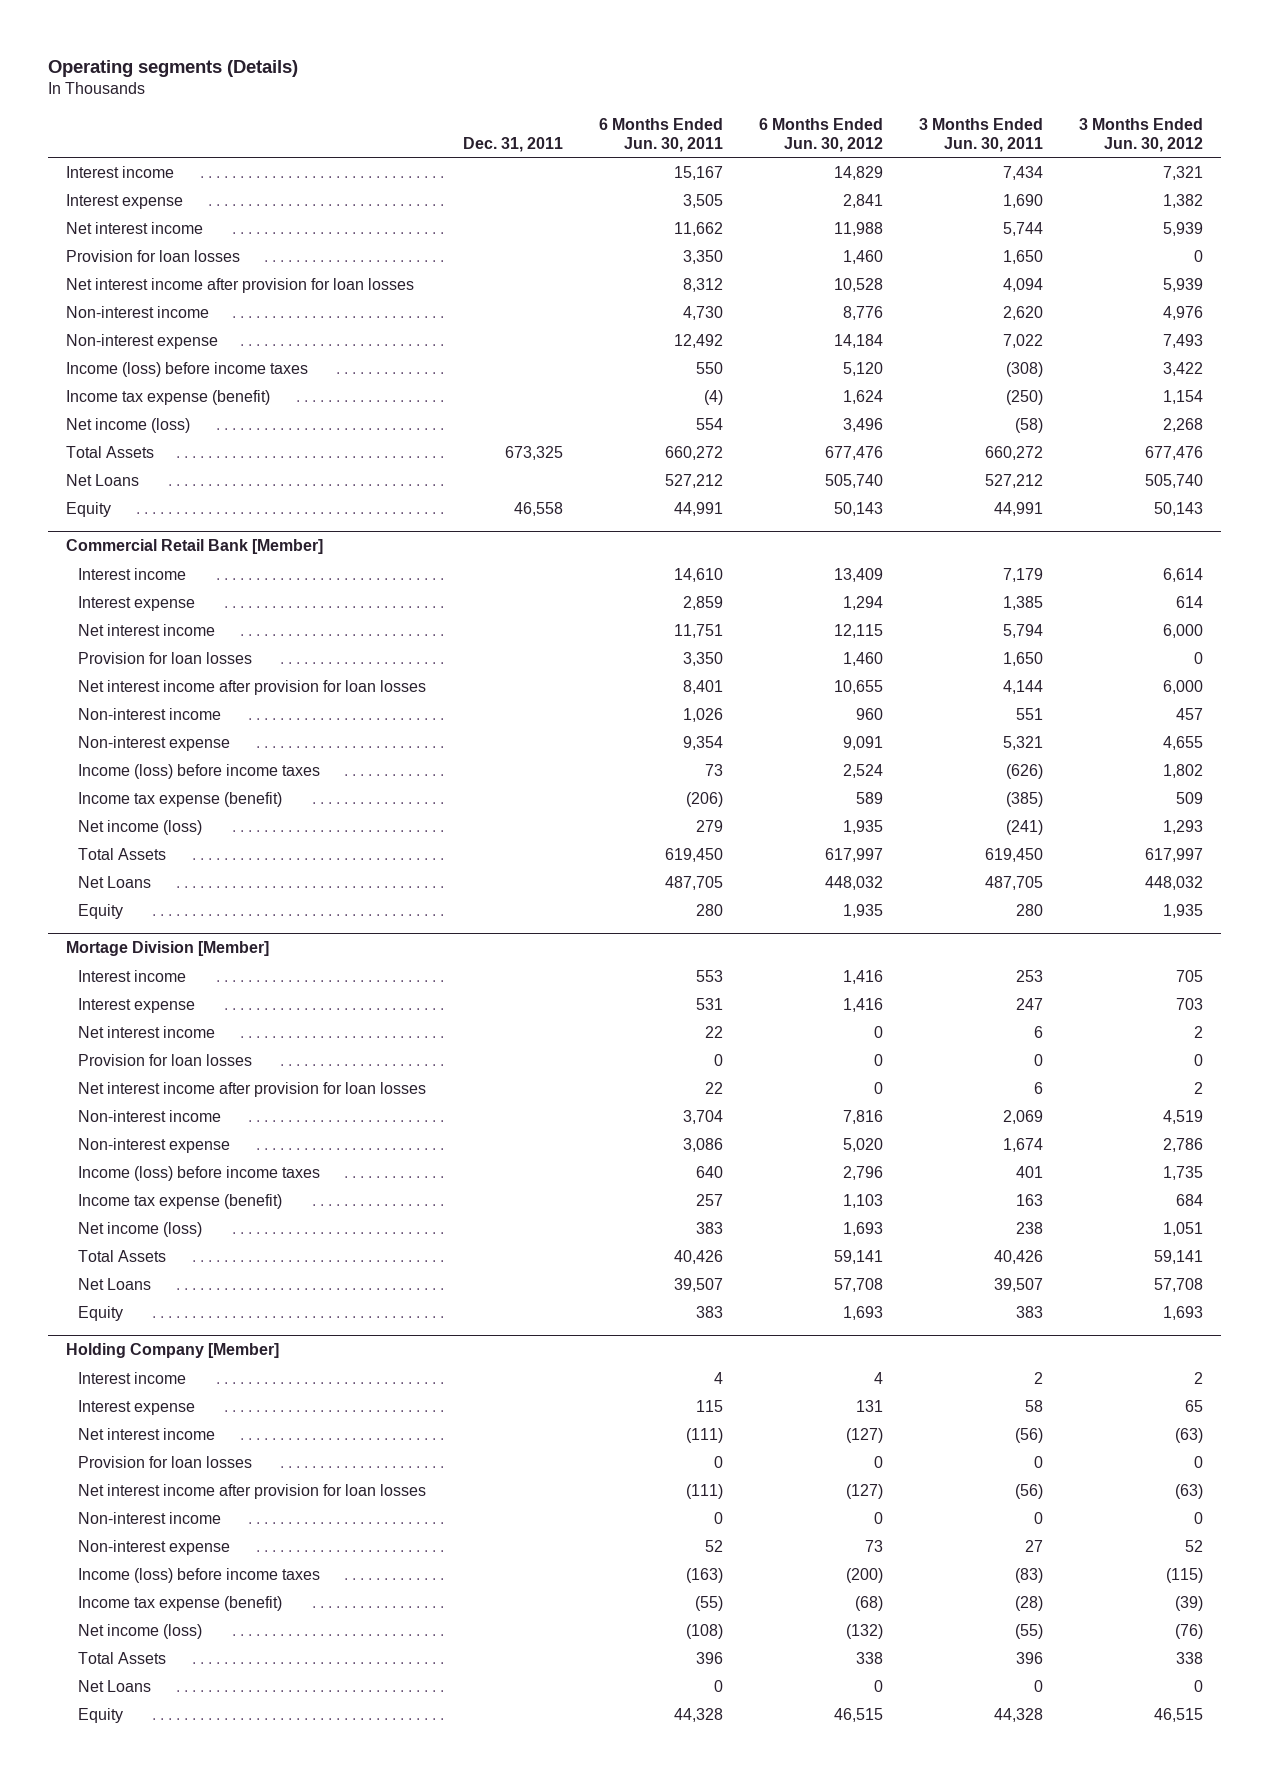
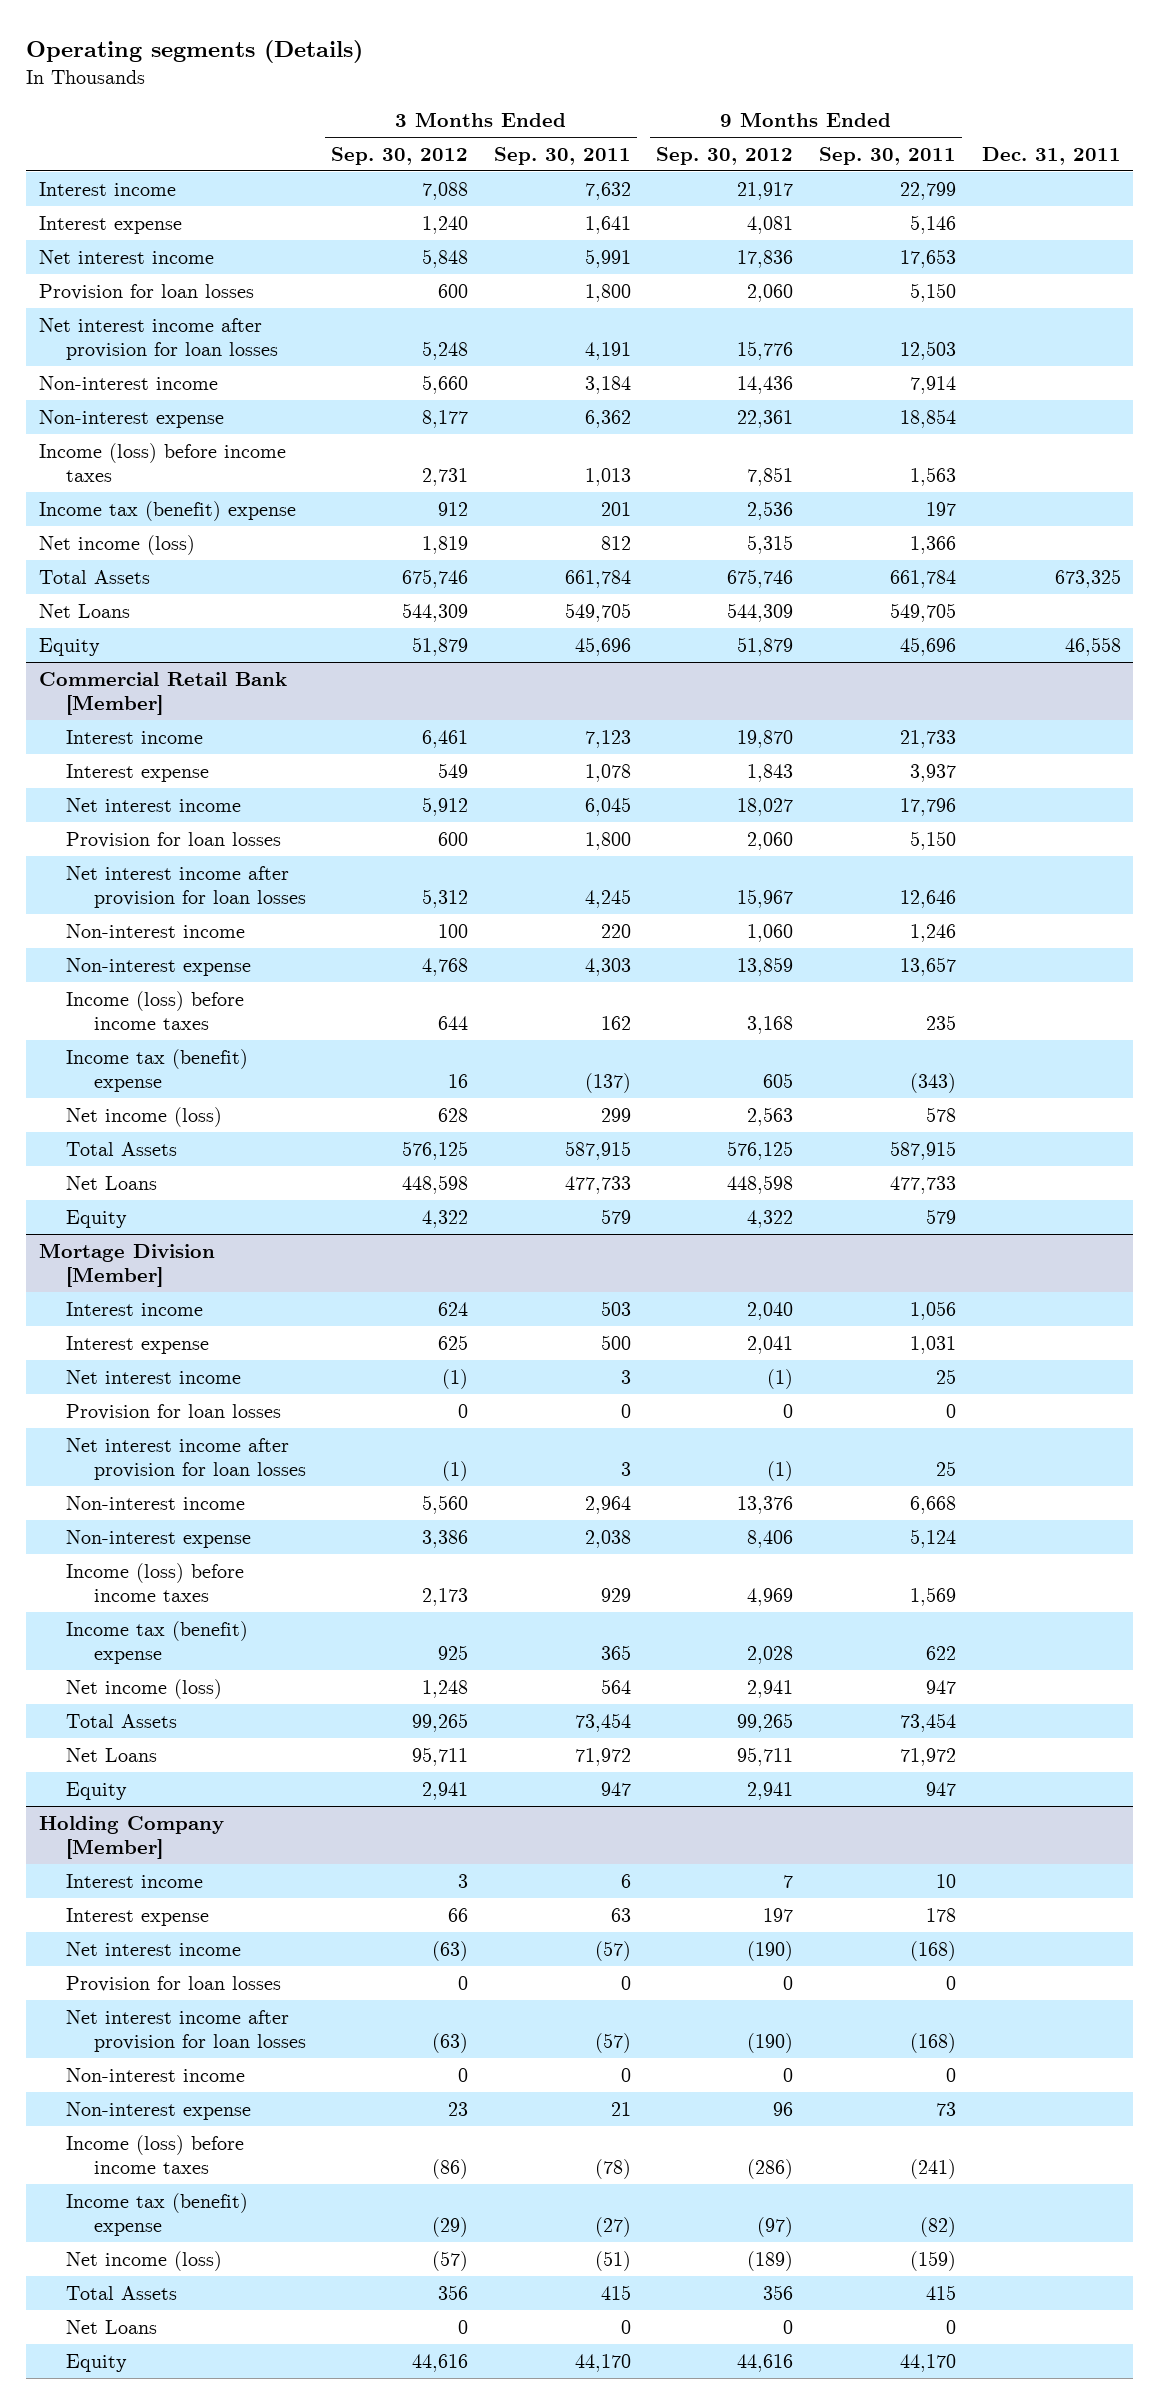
- | Dec. 31, 2011 | 6 Months Ended Jun. 30, 2011 | 6 Months Ended Jun. 30, 2012 | 3 Months Ended Jun. 30, 2011 | 3 Months Ended Jun. 30, 2012
+ | 3 Months Ended Sep. 30, 2012 | 3 Months Ended Sep. 30, 2011 | 9 Months Ended Sep. 30, 2012 | 9 Months Ended Sep. 30, 2011 | Dec. 31, 2011
- Income tax expense (benefit) | | (4) | 1,624 | (250) | 1,154
+ Income tax (benefit) expense | 912 | 201 | 2,536 | 197 |
@ Commercial Retail Bank [Member]
- Income tax expense (benefit) | | (206) | 589 | (385) | 509
+ Income tax (benefit) expense | 16 | (137) | 605 | (343) |
@ Mortage Division [Member]
- Income tax expense (benefit) | | 257 | 1,103 | 163 | 684
+ Income tax (benefit) expense | 925 | 365 | 2,028 | 622 |
@ Holding Company [Member]
- Income tax expense (benefit) | | (55) | (68) | (28) | (39)
+ Income tax (benefit) expense | (29) | (27) | (97) | (82) |

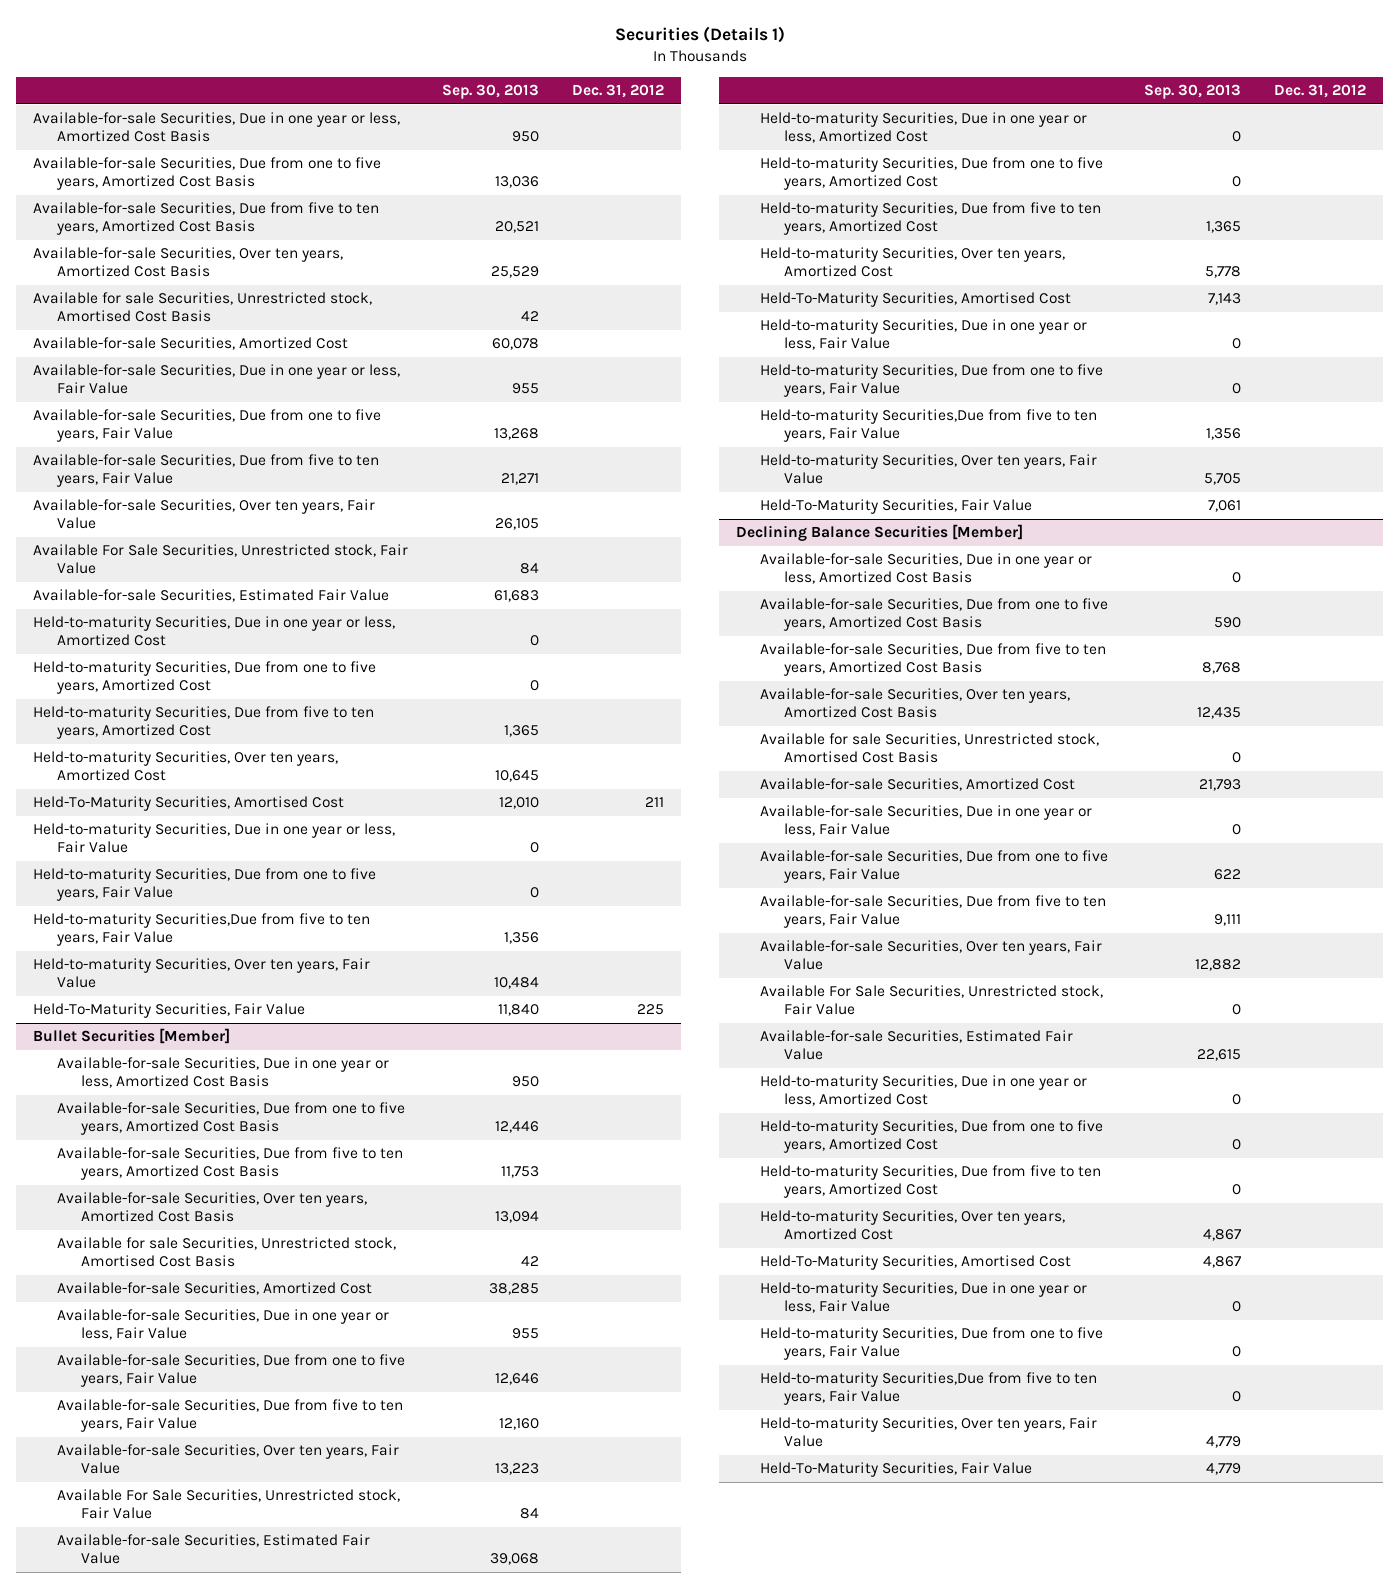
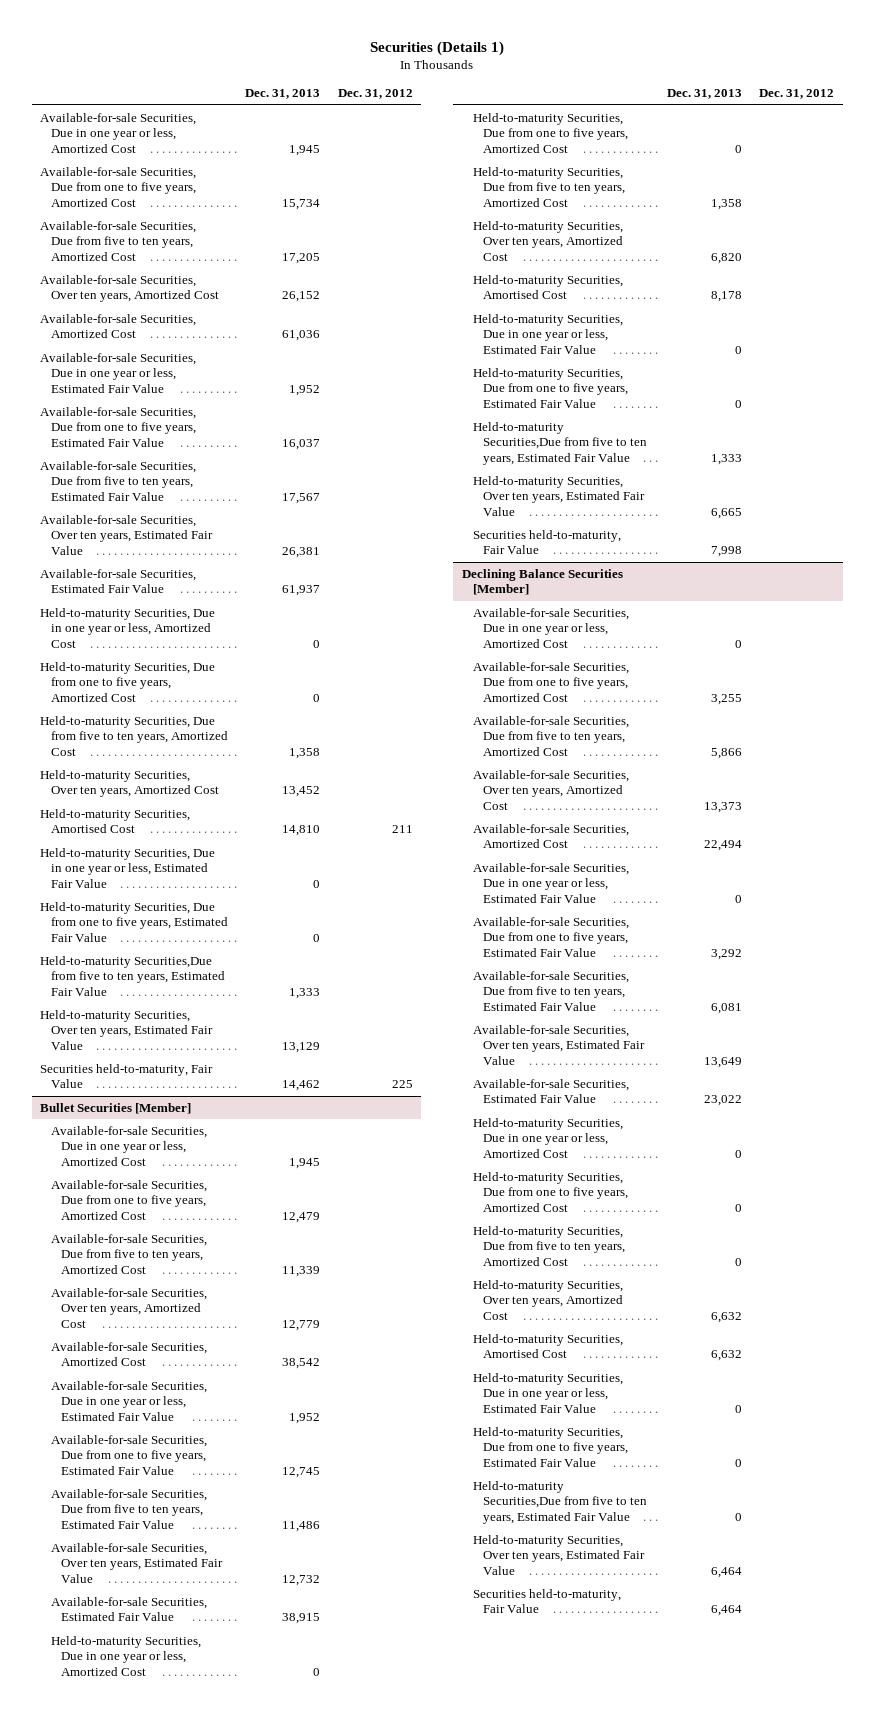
- | Sep. 30, 2013 | Dec. 31, 2012
+ | Dec. 31, 2013 | Dec. 31, 2012
- Available-for-sale Securities, Due in one year or less, Amortized Cost Basis | 950 |
- Available-for-sale Securities, Due from one to five years, Amortized Cost Basis | 13,036 |
- Available-for-sale Securities, Due from five to ten years, Amortized Cost Basis | 20,521 |
- Available-for-sale Securities, Over ten years, Amortized Cost Basis | 25,529 |
- Available for sale Securities, Unrestricted stock, Amortised Cost Basis | 42 |
+ Available-for-sale Securities, Due in one year or less, Amortized Cost | 1,945 |
+ Available-for-sale Securities, Due from one to five years, Amortized Cost | 15,734 |
+ Available-for-sale Securities, Due from five to ten years, Amortized Cost | 17,205 |
+ Available-for-sale Securities, Over ten years, Amortized Cost | 26,152 |
- Available-for-sale Securities, Due in one year or less, Fair Value | 955 |
- Available-for-sale Securities, Due from one to five years, Fair Value | 13,268 |
- Available-for-sale Securities, Due from five to ten years, Fair Value | 21,271 |
- Available-for-sale Securities, Over ten years, Fair Value | 26,105 |
- Available For Sale Securities, Unrestricted stock, Fair Value | 84 |
+ Available-for-sale Securities, Due in one year or less, Estimated Fair Value | 1,952 |
+ Available-for-sale Securities, Due from one to five years, Estimated Fair Value | 16,037 |
+ Available-for-sale Securities, Due from five to ten years, Estimated Fair Value | 17,567 |
+ Available-for-sale Securities, Over ten years, Estimated Fair Value | 26,381 |
- Held-To-Maturity Securities, Amortised Cost | 12,010 | 211
- Held-to-maturity Securities, Due in one year or less, Fair Value | 0 |
- Held-to-maturity Securities, Due from one to five years, Fair Value | 0 |
- Held-to-maturity Securities,Due from five to ten years, Fair Value | 1,356 |
- Held-to-maturity Securities, Over ten years, Fair Value | 10,484 |
- Held-To-Maturity Securities, Fair Value | 11,840 | 225
+ Held-to-maturity Securities, Amortised Cost | 14,810 | 211
+ Held-to-maturity Securities, Due in one year or less, Estimated Fair Value | 0 |
+ Held-to-maturity Securities, Due from one to five years, Estimated Fair Value | 0 |
+ Held-to-maturity Securities,Due from five to ten years, Estimated Fair Value | 1,333 |
+ Held-to-maturity Securities, Over ten years, Estimated Fair Value | 13,129 |
+ Securities held-to-maturity, Fair Value | 14,462 | 225
@ Bullet Securities [Member]
- Available-for-sale Securities, Due in one year or less, Amortized Cost Basis | 950 |
- Available-for-sale Securities, Due from one to five years, Amortized Cost Basis | 12,446 |
- Available-for-sale Securities, Due from five to ten years, Amortized Cost Basis | 11,753 |
- Available-for-sale Securities, Over ten years, Amortized Cost Basis | 13,094 |
- Available for sale Securities, Unrestricted stock, Amortised Cost Basis | 42 |
+ Available-for-sale Securities, Due in one year or less, Amortized Cost | 1,945 |
+ Available-for-sale Securities, Due from one to five years, Amortized Cost | 12,479 |
+ Available-for-sale Securities, Due from five to ten years, Amortized Cost | 11,339 |
+ Available-for-sale Securities, Over ten years, Amortized Cost | 12,779 |
- Available-for-sale Securities, Due in one year or less, Fair Value | 955 |
- Available-for-sale Securities, Due from one to five years, Fair Value | 12,646 |
- Available-for-sale Securities, Due from five to ten years, Fair Value | 12,160 |
- Available-for-sale Securities, Over ten years, Fair Value | 13,223 |
- Available For Sale Securities, Unrestricted stock, Fair Value | 84 |
+ Available-for-sale Securities, Due in one year or less, Estimated Fair Value | 1,952 |
+ Available-for-sale Securities, Due from one to five years, Estimated Fair Value | 12,745 |
+ Available-for-sale Securities, Due from five to ten years, Estimated Fair Value | 11,486 |
+ Available-for-sale Securities, Over ten years, Estimated Fair Value | 12,732 |
- Held-To-Maturity Securities, Amortised Cost | 7,143 |
- Held-to-maturity Securities, Due in one year or less, Fair Value | 0 |
- Held-to-maturity Securities, Due from one to five years, Fair Value | 0 |
- Held-to-maturity Securities,Due from five to ten years, Fair Value | 1,356 |
- Held-to-maturity Securities, Over ten years, Fair Value | 5,705 |
- Held-To-Maturity Securities, Fair Value | 7,061 |
+ Held-to-maturity Securities, Amortised Cost | 8,178 |
+ Held-to-maturity Securities, Due in one year or less, Estimated Fair Value | 0 |
+ Held-to-maturity Securities, Due from one to five years, Estimated Fair Value | 0 |
+ Held-to-maturity Securities,Due from five to ten years, Estimated Fair Value | 1,333 |
+ Held-to-maturity Securities, Over ten years, Estimated Fair Value | 6,665 |
+ Securities held-to-maturity, Fair Value | 7,998 |
@ Declining Balance Securities [Member]
- Available-for-sale Securities, Due in one year or less, Amortized Cost Basis | 0 |
- Available-for-sale Securities, Due from one to five years, Amortized Cost Basis | 590 |
- Available-for-sale Securities, Due from five to ten years, Amortized Cost Basis | 8,768 |
- Available-for-sale Securities, Over ten years, Amortized Cost Basis | 12,435 |
- Available for sale Securities, Unrestricted stock, Amortised Cost Basis | 0 |
+ Available-for-sale Securities, Due in one year or less, Amortized Cost | 0 |
+ Available-for-sale Securities, Due from one to five years, Amortized Cost | 3,255 |
+ Available-for-sale Securities, Due from five to ten years, Amortized Cost | 5,866 |
+ Available-for-sale Securities, Over ten years, Amortized Cost | 13,373 |
- Available-for-sale Securities, Due in one year or less, Fair Value | 0 |
- Available-for-sale Securities, Due from one to five years, Fair Value | 622 |
- Available-for-sale Securities, Due from five to ten years, Fair Value | 9,111 |
- Available-for-sale Securities, Over ten years, Fair Value | 12,882 |
- Available For Sale Securities, Unrestricted stock, Fair Value | 0 |
+ Available-for-sale Securities, Due in one year or less, Estimated Fair Value | 0 |
+ Available-for-sale Securities, Due from one to five years, Estimated Fair Value | 3,292 |
+ Available-for-sale Securities, Due from five to ten years, Estimated Fair Value | 6,081 |
+ Available-for-sale Securities, Over ten years, Estimated Fair Value | 13,649 |
- Held-To-Maturity Securities, Amortised Cost | 4,867 |
- Held-to-maturity Securities, Due in one year or less, Fair Value | 0 |
- Held-to-maturity Securities, Due from one to five years, Fair Value | 0 |
- Held-to-maturity Securities,Due from five to ten years, Fair Value | 0 |
- Held-to-maturity Securities, Over ten years, Fair Value | 4,779 |
- Held-To-Maturity Securities, Fair Value | 4,779 |
+ Held-to-maturity Securities, Amortised Cost | 6,632 |
+ Held-to-maturity Securities, Due in one year or less, Estimated Fair Value | 0 |
+ Held-to-maturity Securities, Due from one to five years, Estimated Fair Value | 0 |
+ Held-to-maturity Securities,Due from five to ten years, Estimated Fair Value | 0 |
+ Held-to-maturity Securities, Over ten years, Estimated Fair Value | 6,464 |
+ Securities held-to-maturity, Fair Value | 6,464 |

